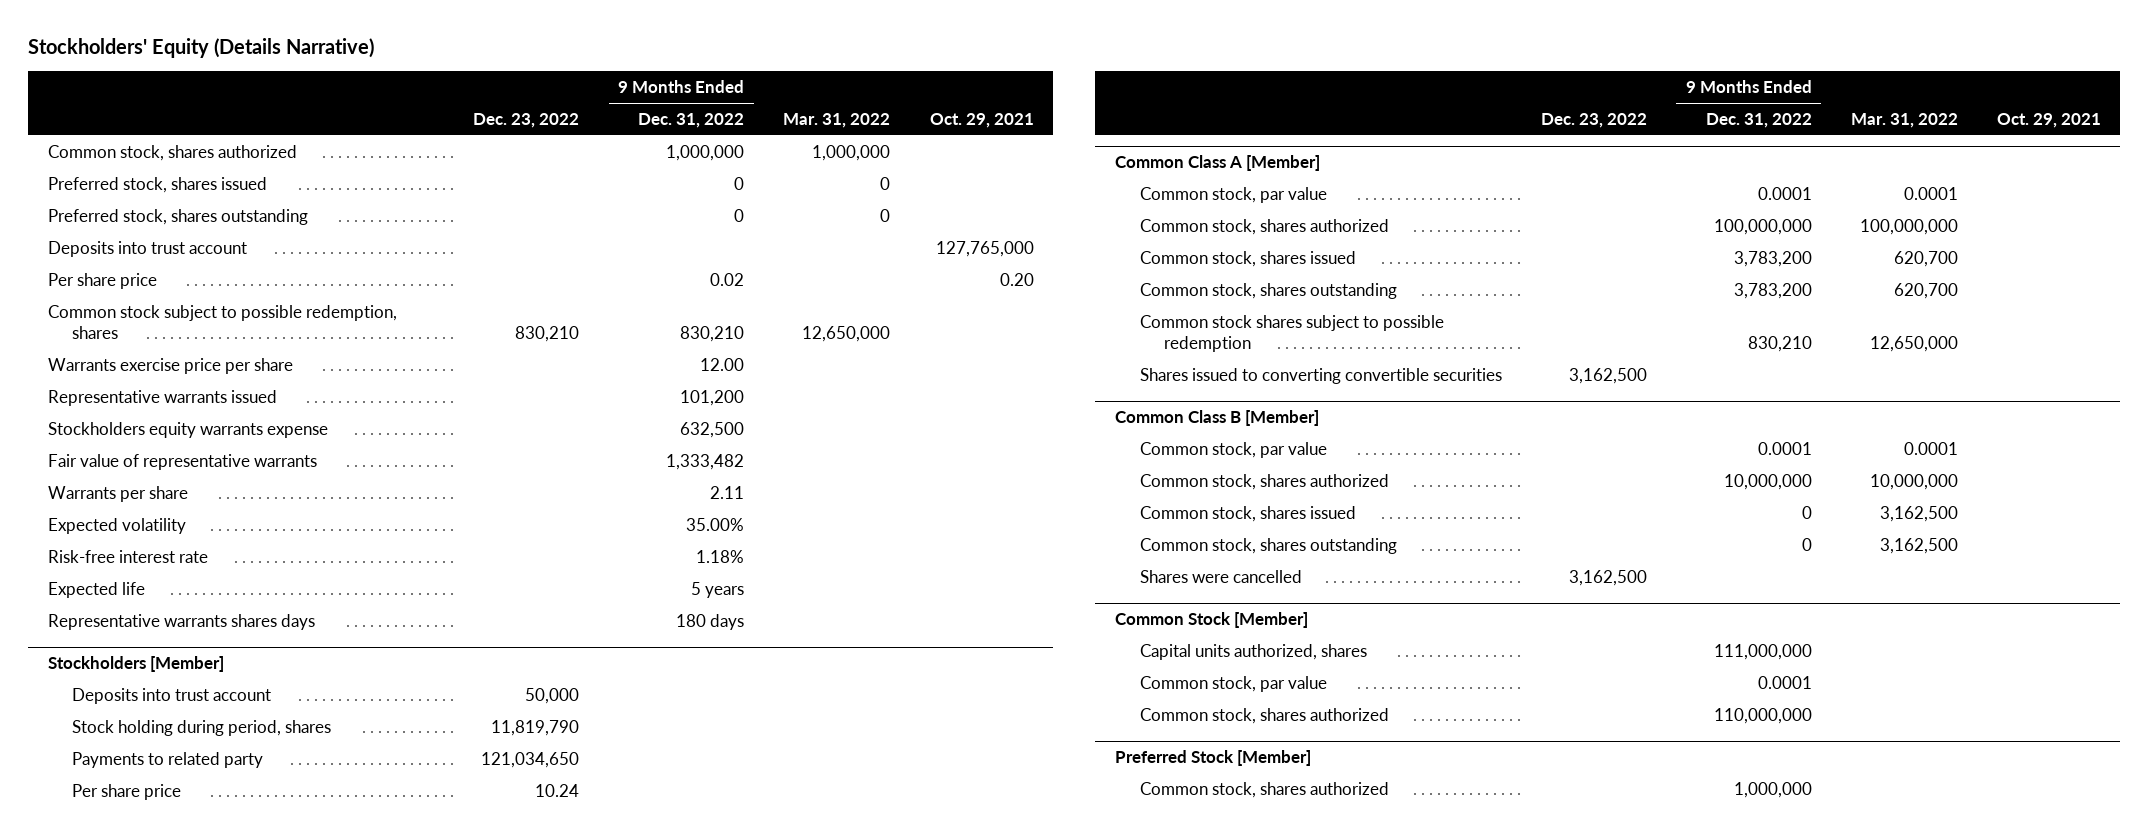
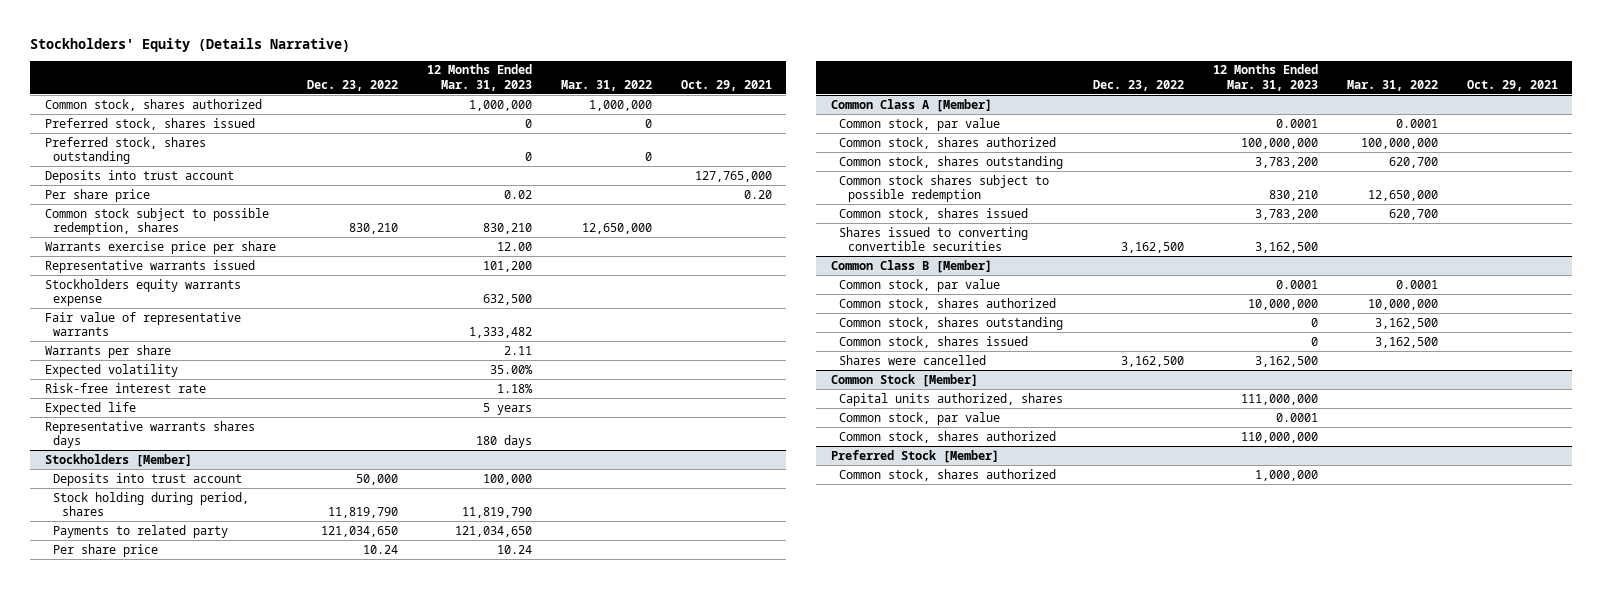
- | Dec. 23, 2022 | 9 Months Ended Dec. 31, 2022 | Mar. 31, 2022 | Oct. 29, 2021
+ | Dec. 23, 2022 | 12 Months Ended Mar. 31, 2023 | Mar. 31, 2022 | Oct. 29, 2021
@ Common Class A [Member]
moved down: Common stock, shares issued | | 3,783,200 | 620,700 |
@ Common Class B [Member]
moved down: Common stock, shares issued | | 0 | 3,162,500 |

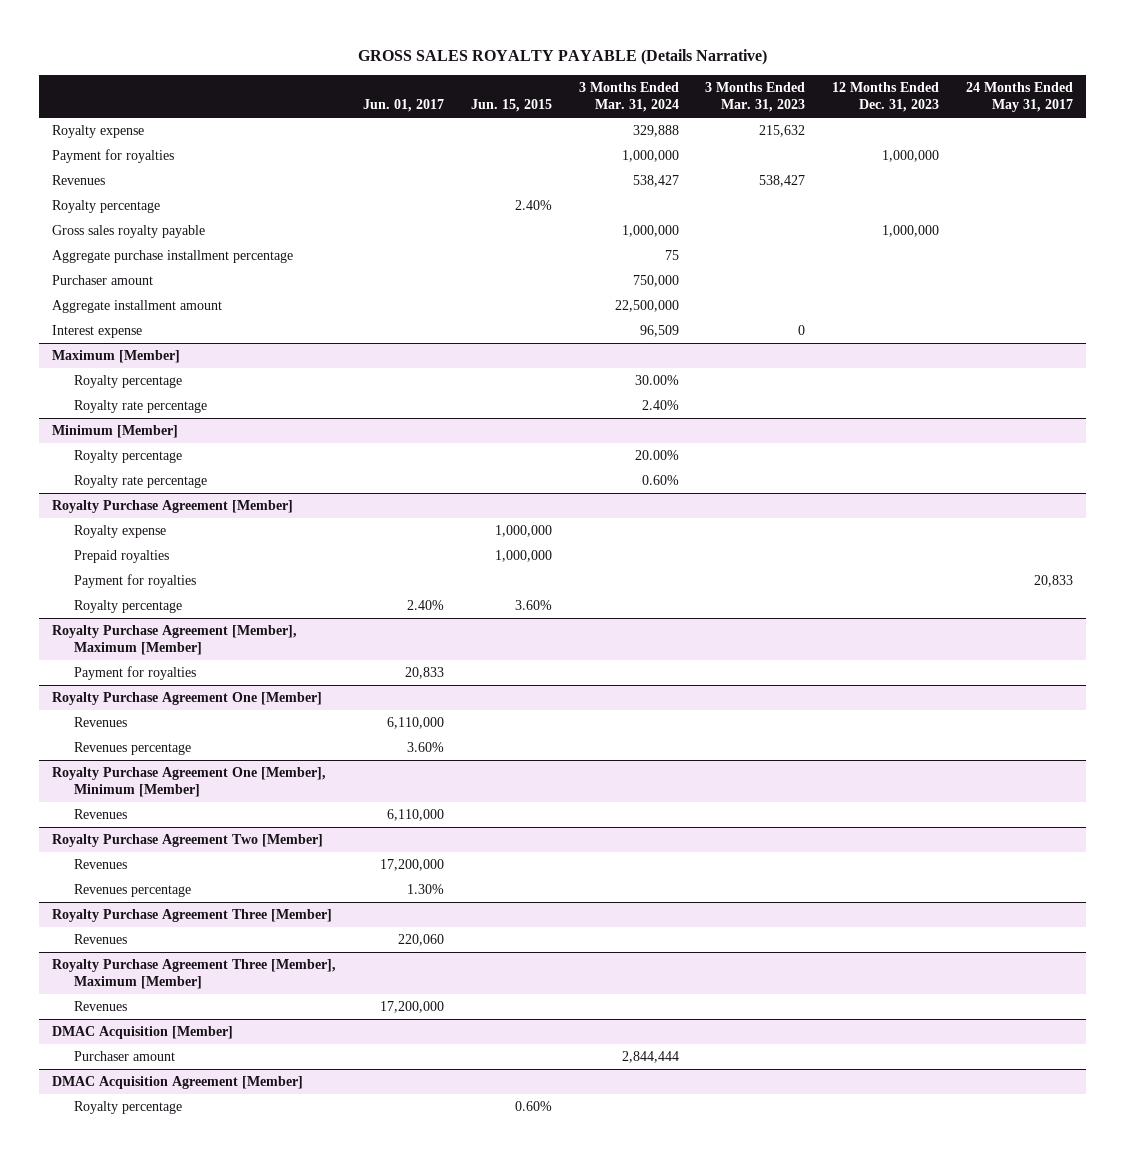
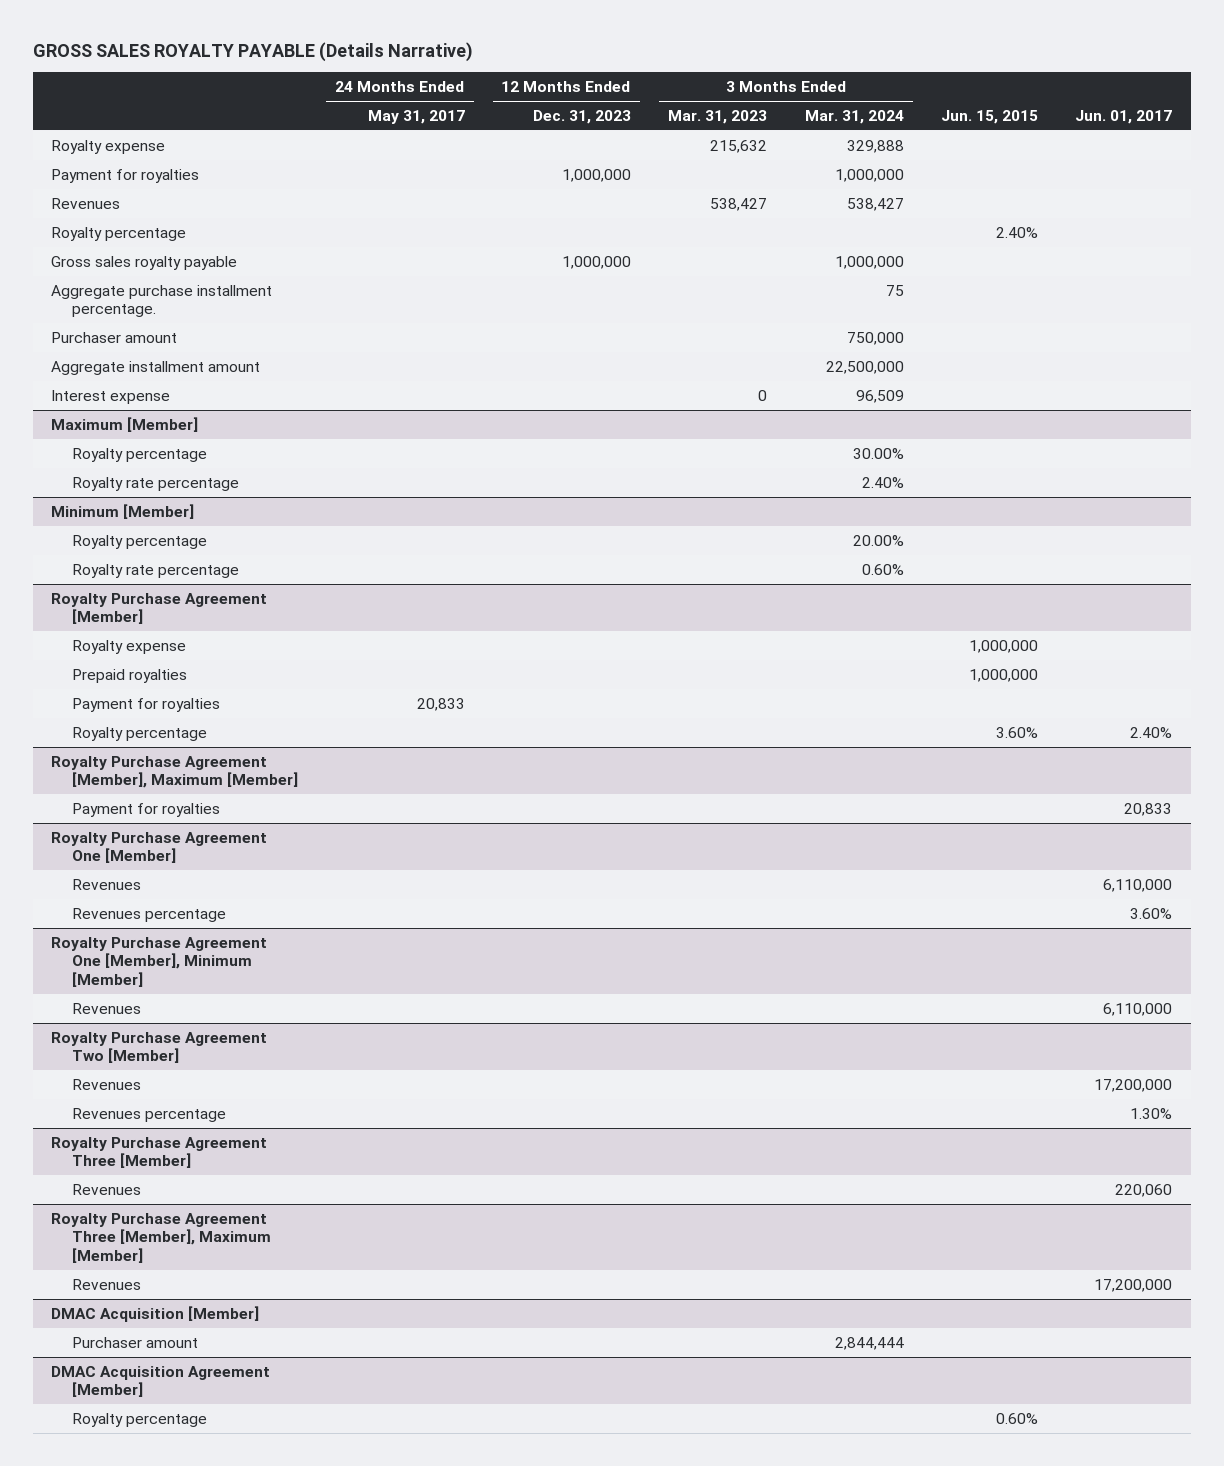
- | Jun. 01, 2017 | Jun. 15, 2015 | 3 Months Ended Mar. 31, 2024 | 3 Months Ended Mar. 31, 2023 | 12 Months Ended Dec. 31, 2023 | 24 Months Ended May 31, 2017
+ | 24 Months Ended May 31, 2017 | 12 Months Ended Dec. 31, 2023 | 3 Months Ended Mar. 31, 2023 | 3 Months Ended Mar. 31, 2024 | Jun. 15, 2015 | Jun. 01, 2017
- Aggregate purchase installment percentage | | | 75 | | |
+ Aggregate purchase installment percentage. | | | | 75 | |

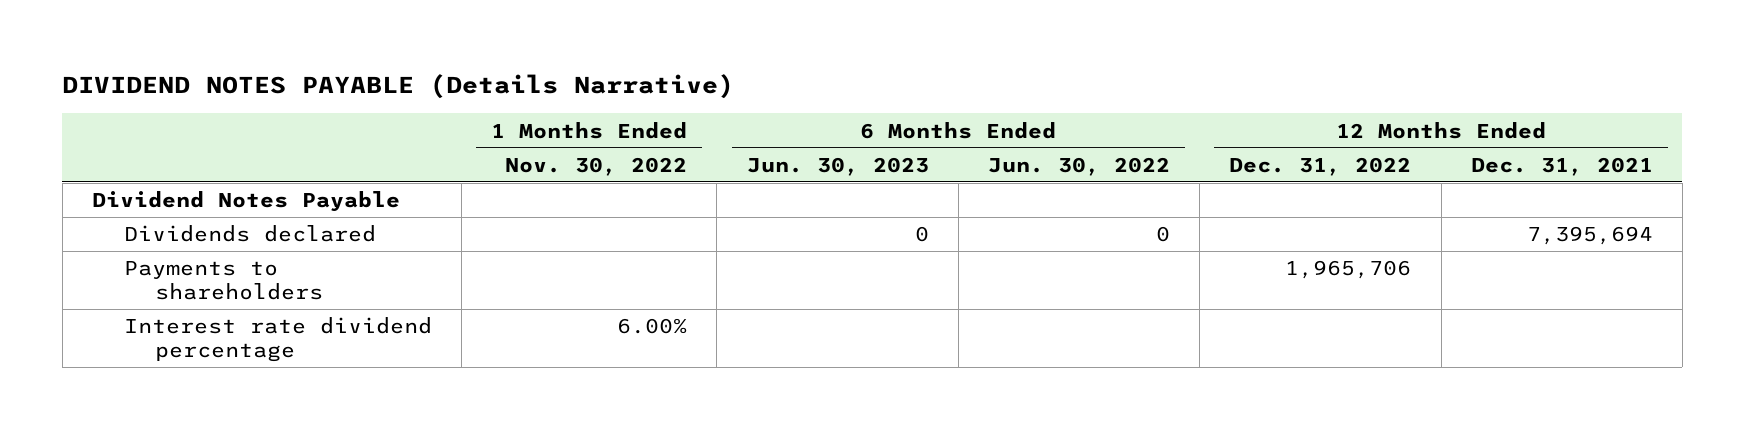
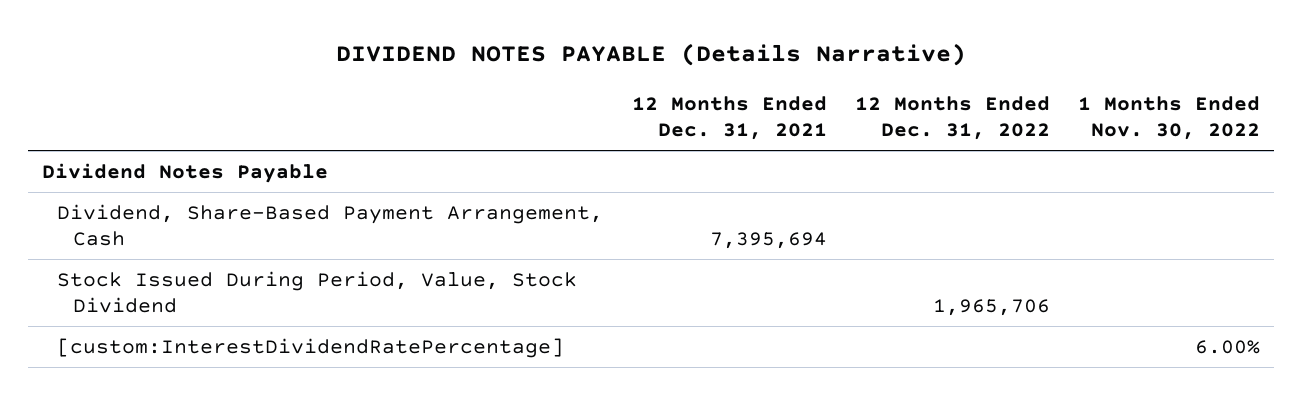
- | 1 Months Ended Nov. 30, 2022 | 6 Months Ended Jun. 30, 2023 | 6 Months Ended Jun. 30, 2022 | 12 Months Ended Dec. 31, 2022 | 12 Months Ended Dec. 31, 2021
+ | 12 Months Ended Dec. 31, 2021 | 12 Months Ended Dec. 31, 2022 | 1 Months Ended Nov. 30, 2022
- Dividends declared | | 0 | 0 | | 7,395,694
- Payments to shareholders | | | | 1,965,706 |
- Interest rate dividend percentage | 6.00% | | | |
+ Dividend, Share-Based Payment Arrangement, Cash | 7,395,694 | |
+ Stock Issued During Period, Value, Stock Dividend | | 1,965,706 |
+ [custom:InterestDividendRatePercentage] | | | 6.00%

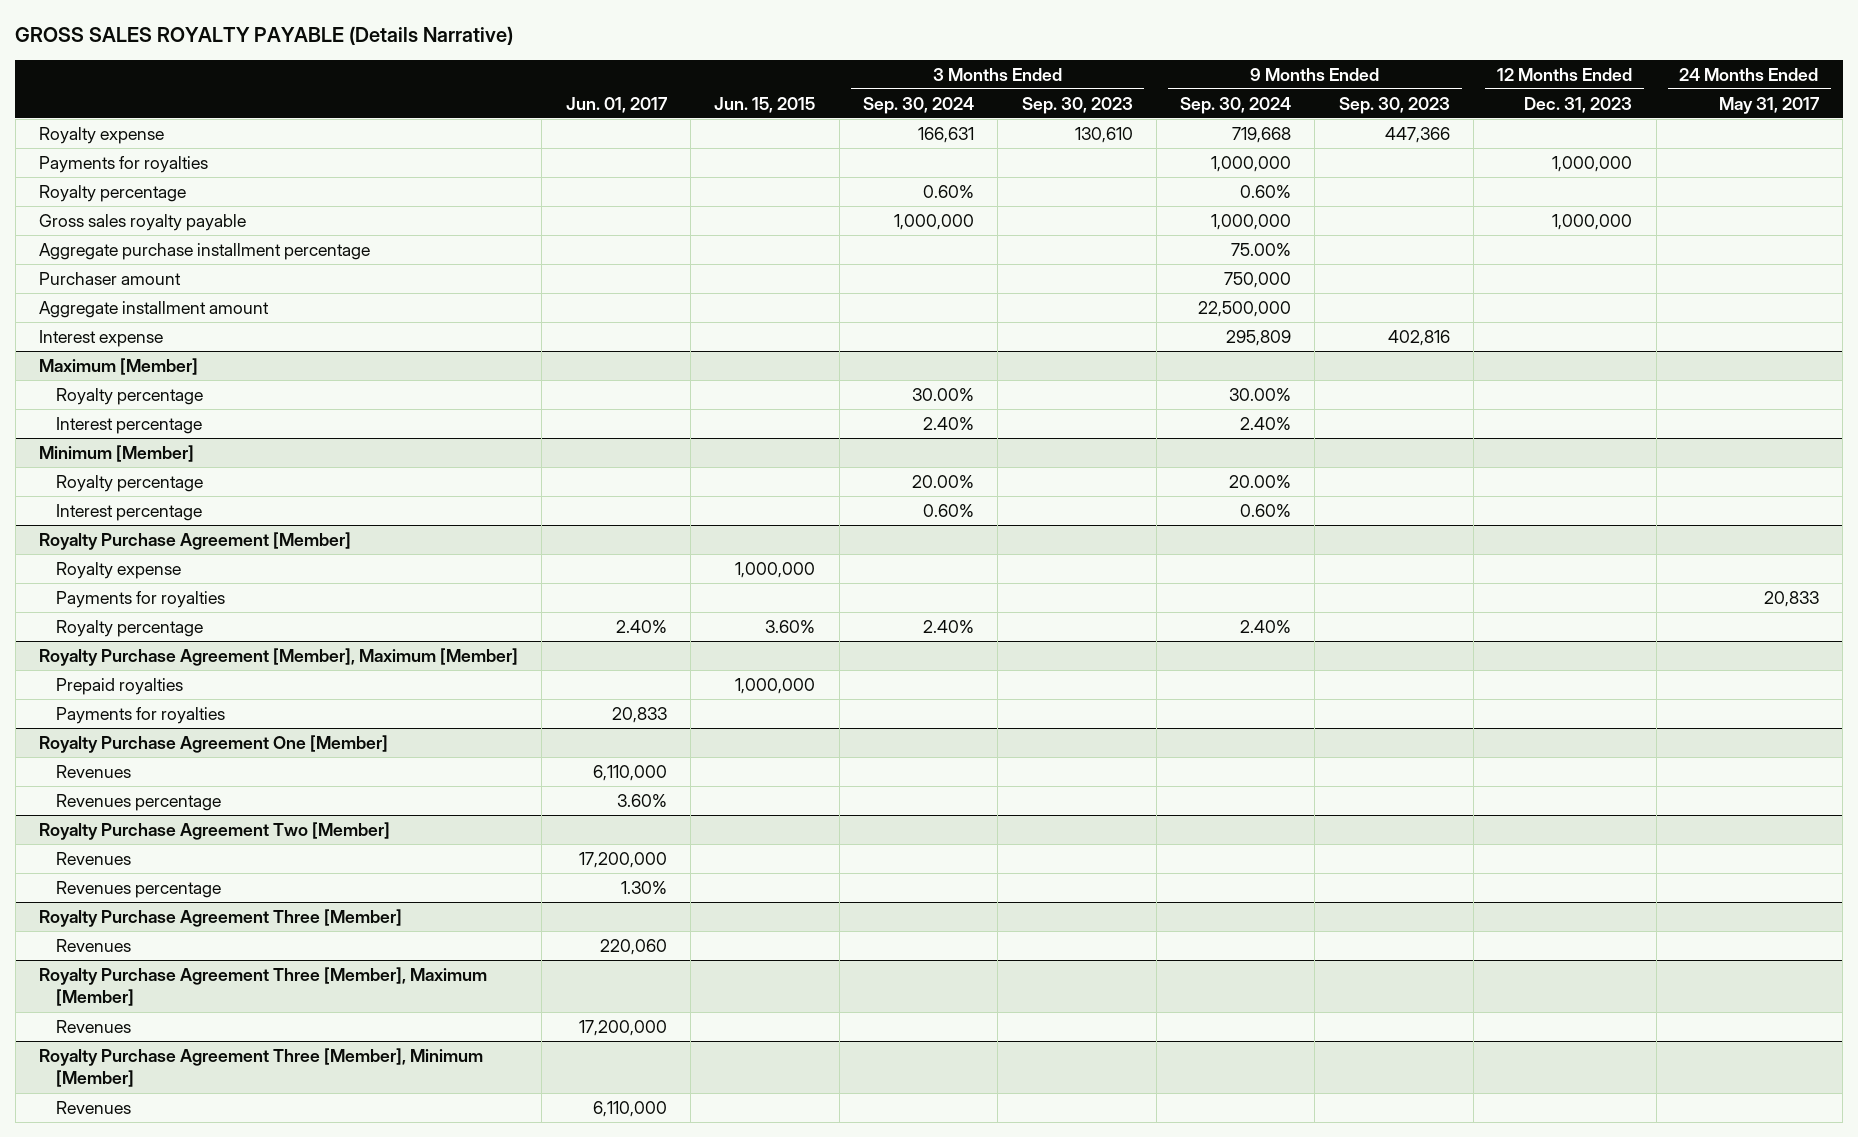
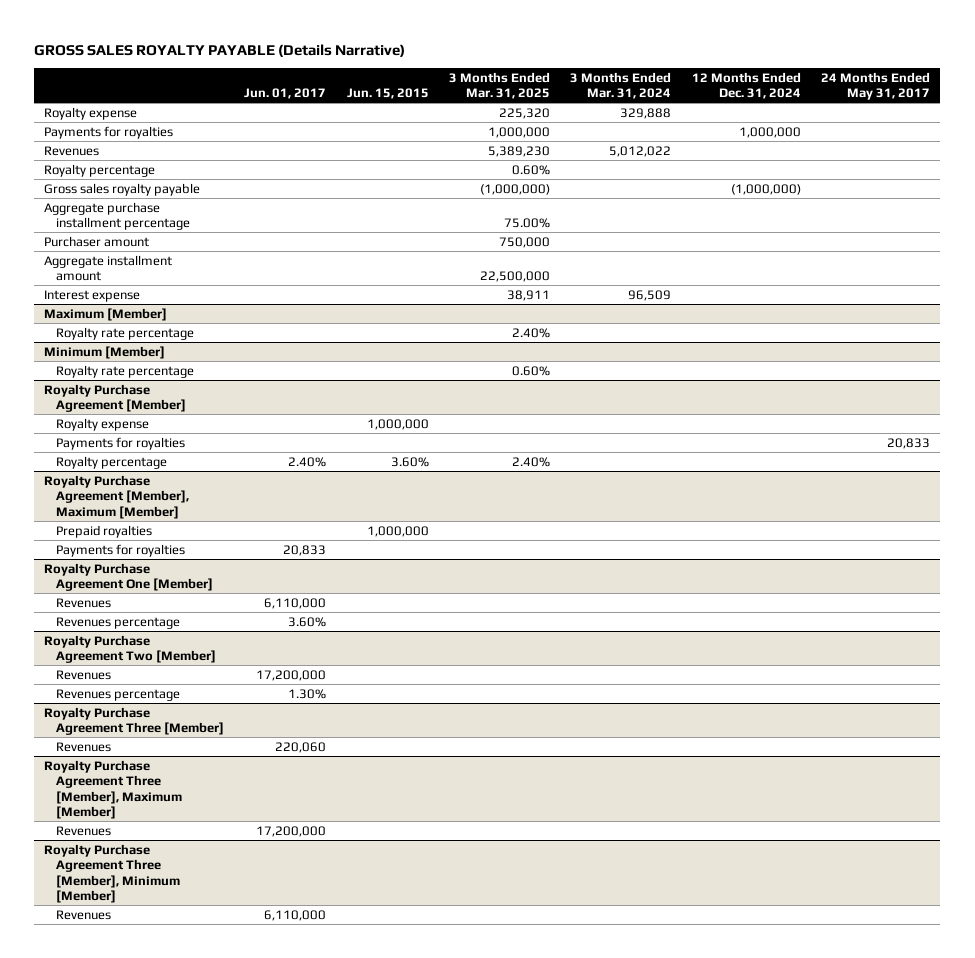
- | Jun. 01, 2017 | Jun. 15, 2015 | 3 Months Ended Sep. 30, 2024 | 3 Months Ended Sep. 30, 2023 | 9 Months Ended Sep. 30, 2024 | 9 Months Ended Sep. 30, 2023 | 12 Months Ended Dec. 31, 2023 | 24 Months Ended May 31, 2017
+ | Jun. 01, 2017 | Jun. 15, 2015 | 3 Months Ended Mar. 31, 2025 | 3 Months Ended Mar. 31, 2024 | 12 Months Ended Dec. 31, 2024 | 24 Months Ended May 31, 2017
+ Revenues | | | 5,389,230 | 5,012,022 | |
@ Maximum [Member]
- Royalty percentage | | | 30.00% | | 30.00% | | |
- Interest percentage | | | 2.40% | | 2.40% | | |
+ Royalty rate percentage | | | 2.40% | | |
@ Minimum [Member]
- Royalty percentage | | | 20.00% | | 20.00% | | |
- Interest percentage | | | 0.60% | | 0.60% | | |
+ Royalty rate percentage | | | 0.60% | | |

